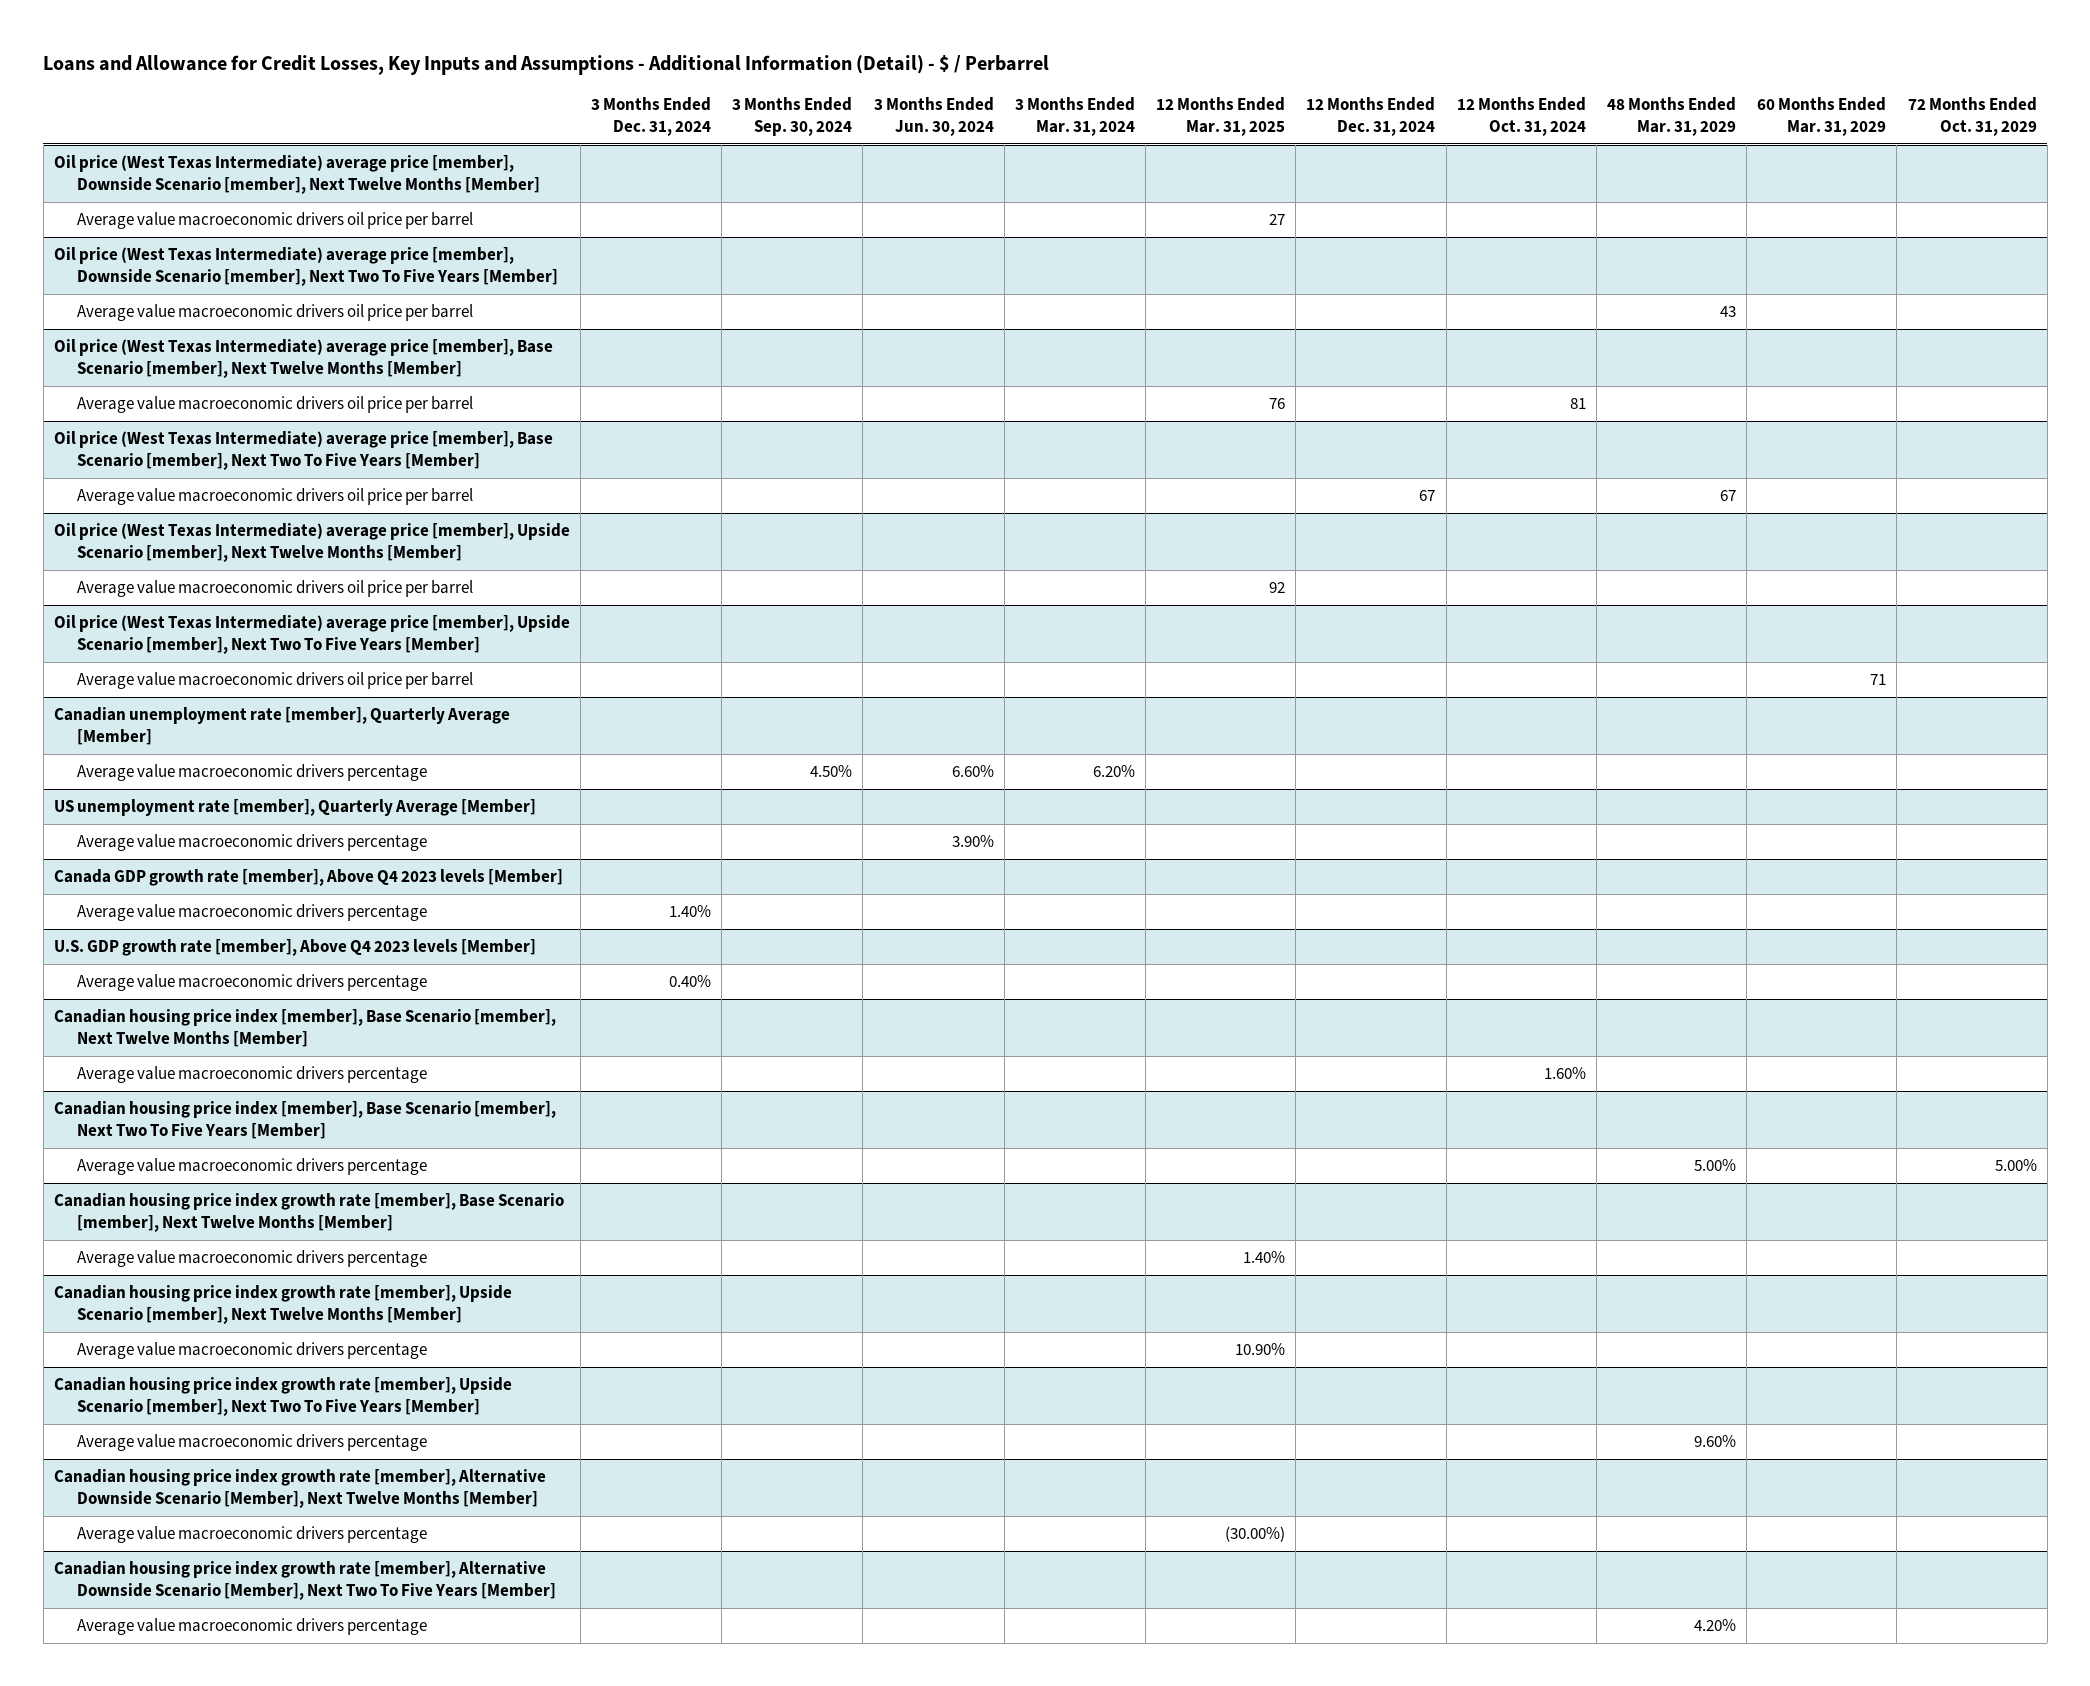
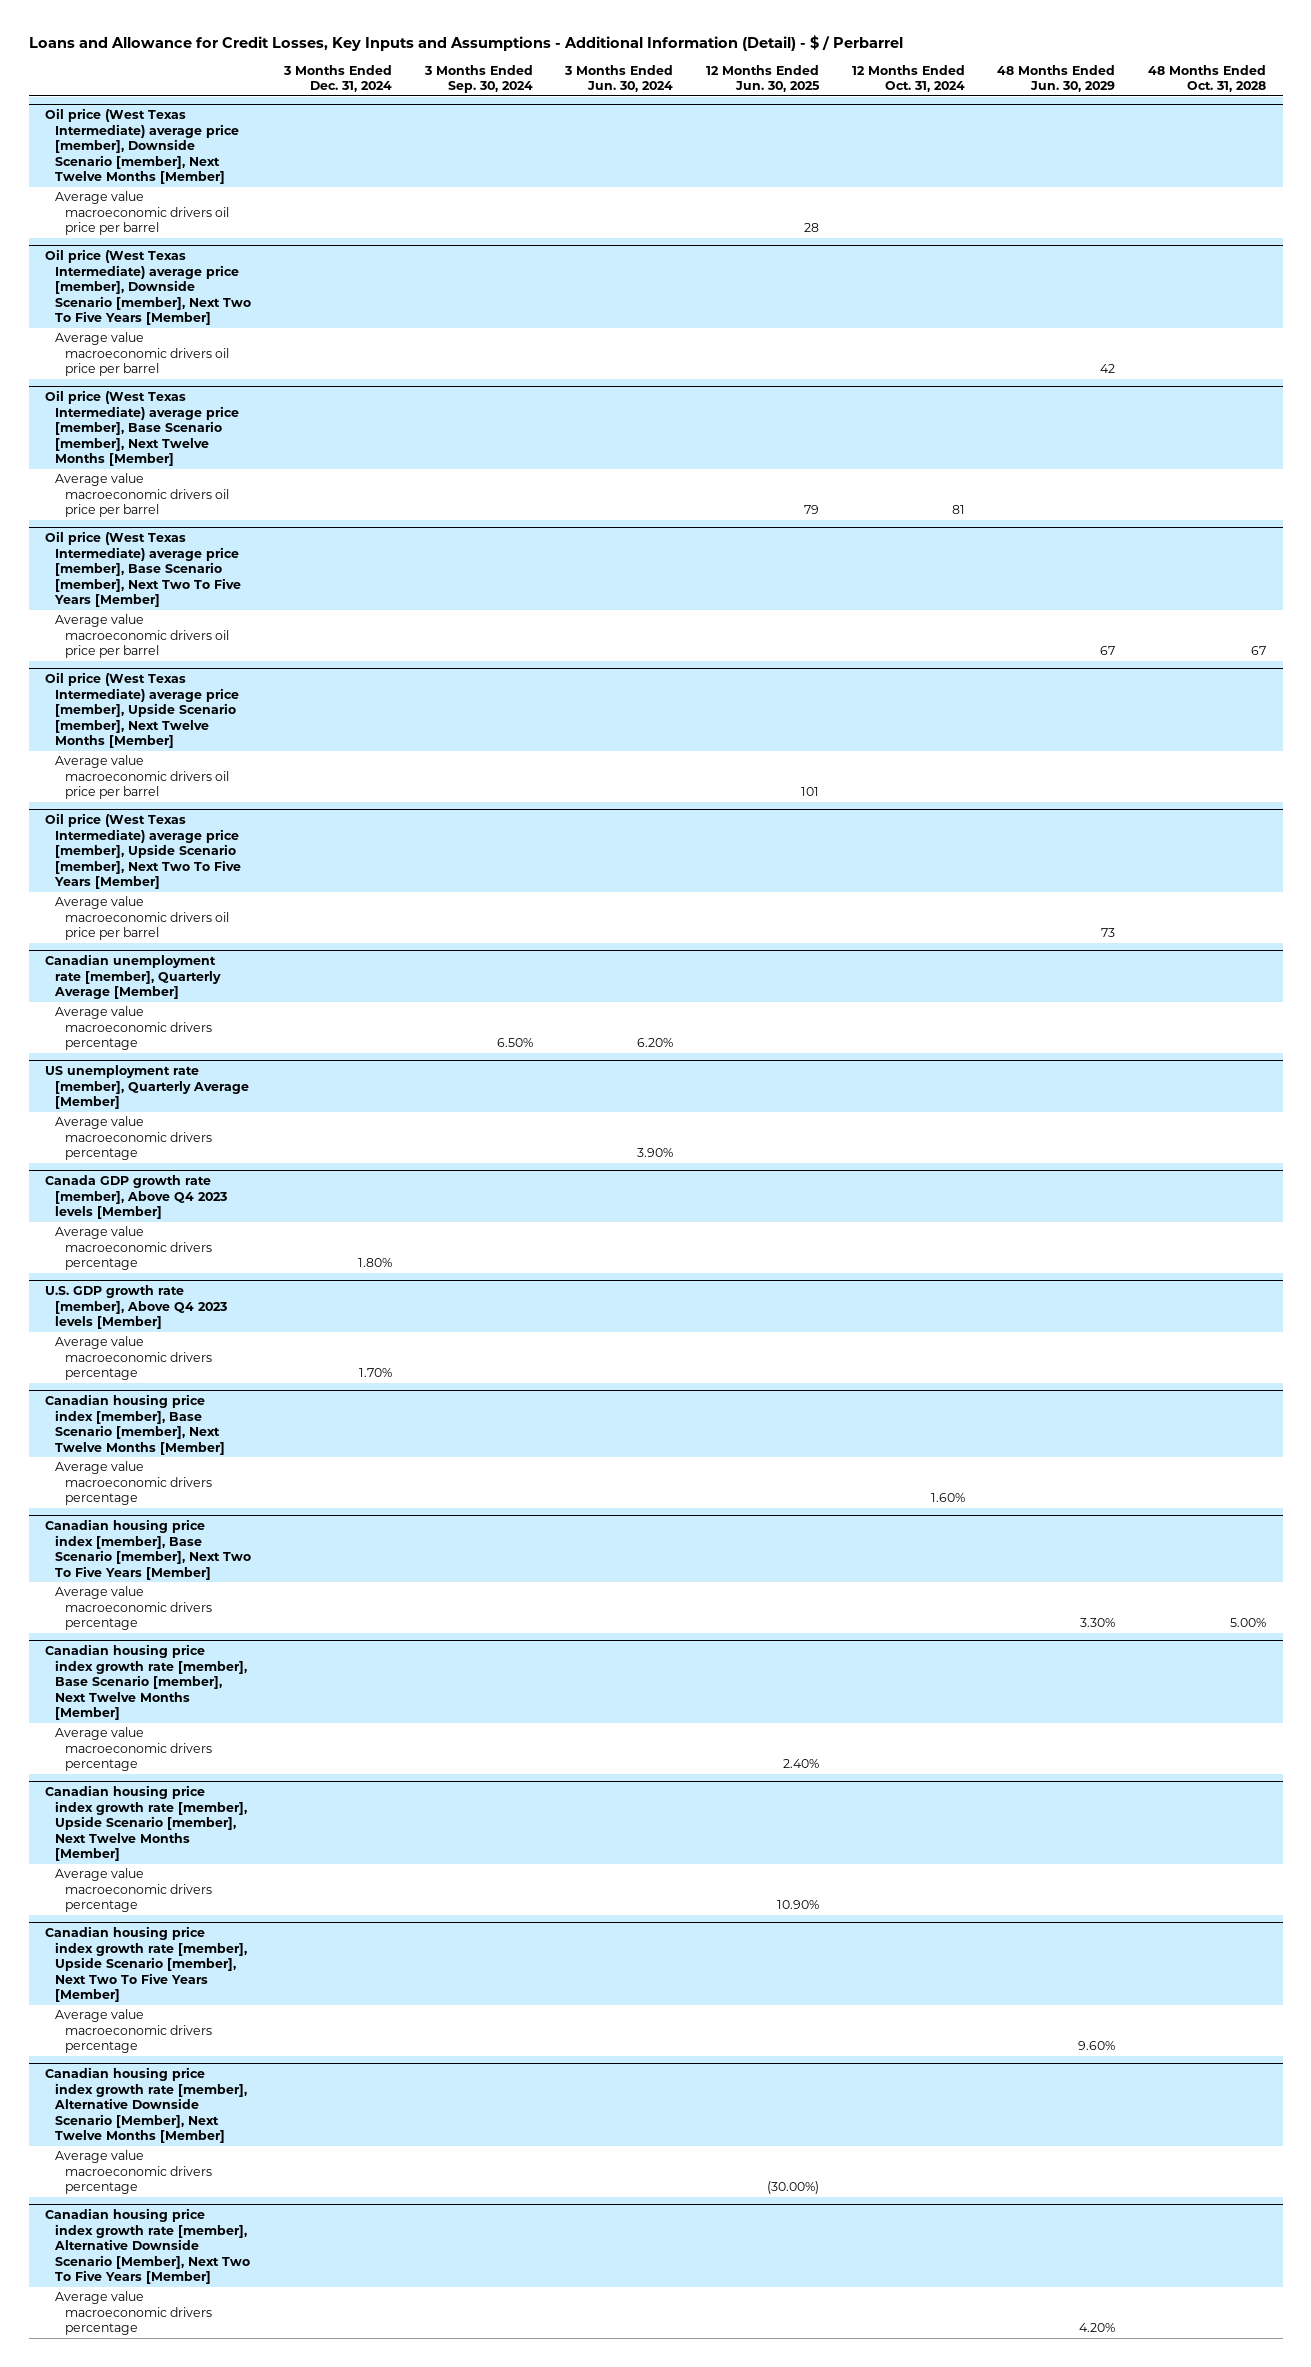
- | 3 Months Ended Dec. 31, 2024 | 3 Months Ended Sep. 30, 2024 | 3 Months Ended Jun. 30, 2024 | 3 Months Ended Mar. 31, 2024 | 12 Months Ended Mar. 31, 2025 | 12 Months Ended Dec. 31, 2024 | 12 Months Ended Oct. 31, 2024 | 48 Months Ended Mar. 31, 2029 | 60 Months Ended Mar. 31, 2029 | 72 Months Ended Oct. 31, 2029
+ | 3 Months Ended Dec. 31, 2024 | 3 Months Ended Sep. 30, 2024 | 3 Months Ended Jun. 30, 2024 | 12 Months Ended Jun. 30, 2025 | 12 Months Ended Oct. 31, 2024 | 48 Months Ended Jun. 30, 2029 | 48 Months Ended Oct. 31, 2028
@ Canadian unemployment rate [member], Quarterly Average [Member]
- Average value macroeconomic drivers percentage | | 4.50% | 6.60% | 6.20% | | | | | |
+ Average value macroeconomic drivers percentage | | 6.50% | 6.20% | | | |
@ Canada GDP growth rate [member], Above Q4 2023 levels [Member]
- Average value macroeconomic drivers percentage | 1.40% | | | | | | | | |
+ Average value macroeconomic drivers percentage | 1.80% | | | | | |
@ U.S. GDP growth rate [member], Above Q4 2023 levels [Member]
- Average value macroeconomic drivers percentage | 0.40% | | | | | | | | |
+ Average value macroeconomic drivers percentage | 1.70% | | | | | |

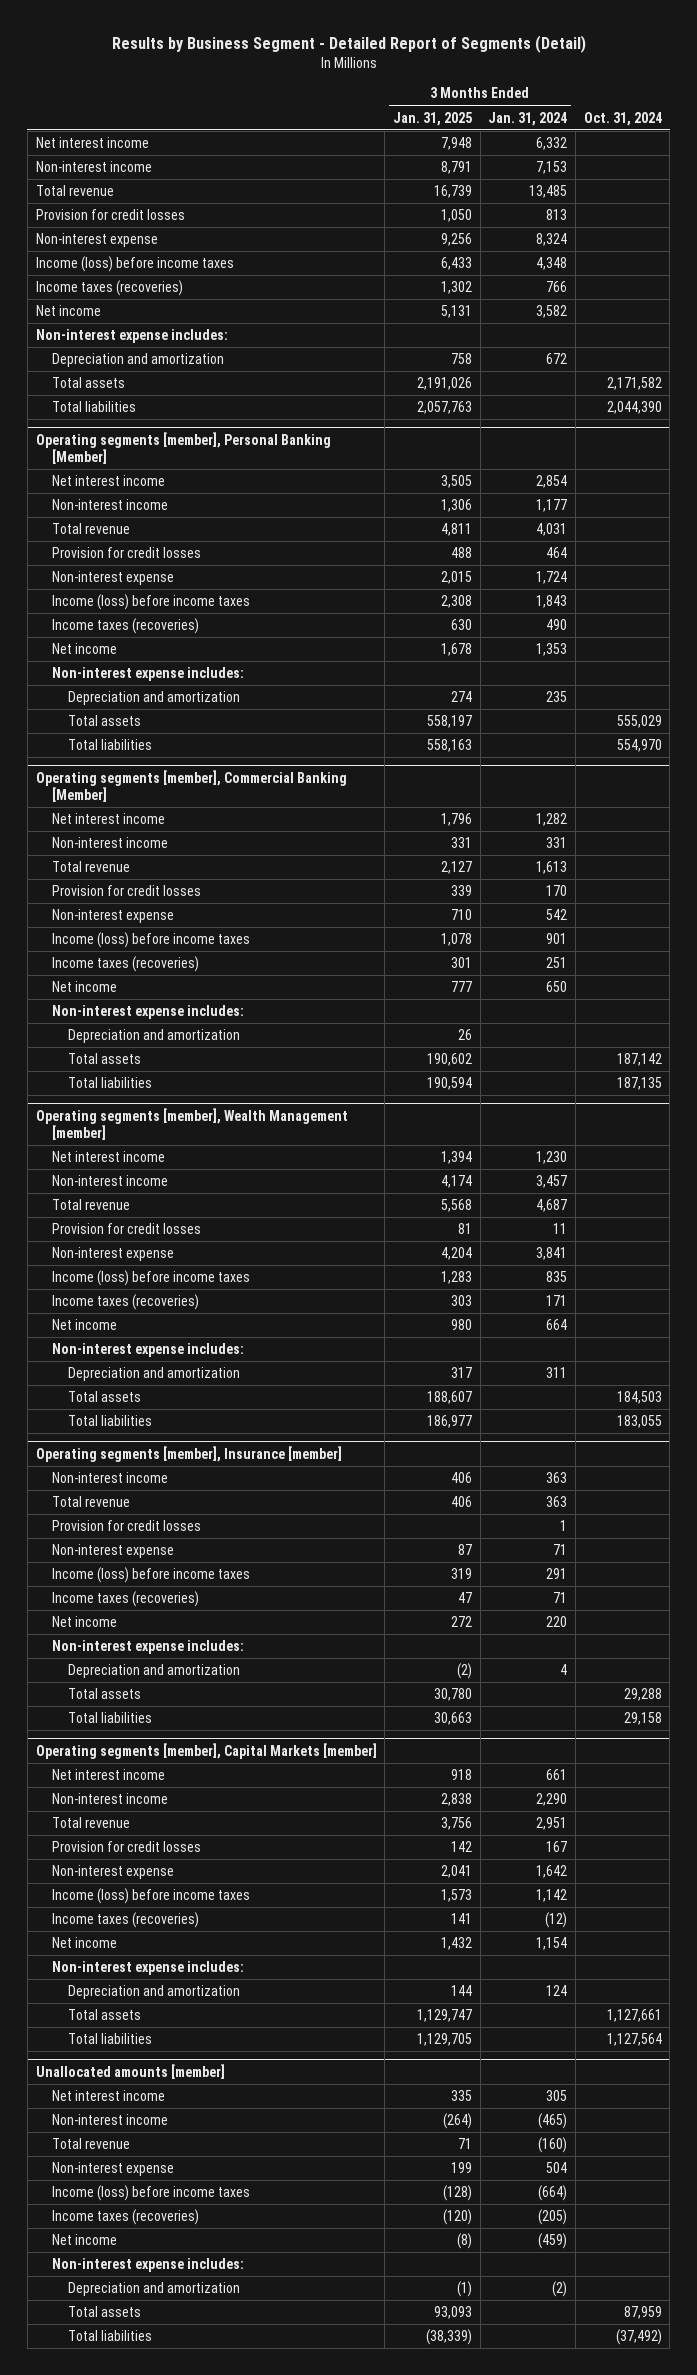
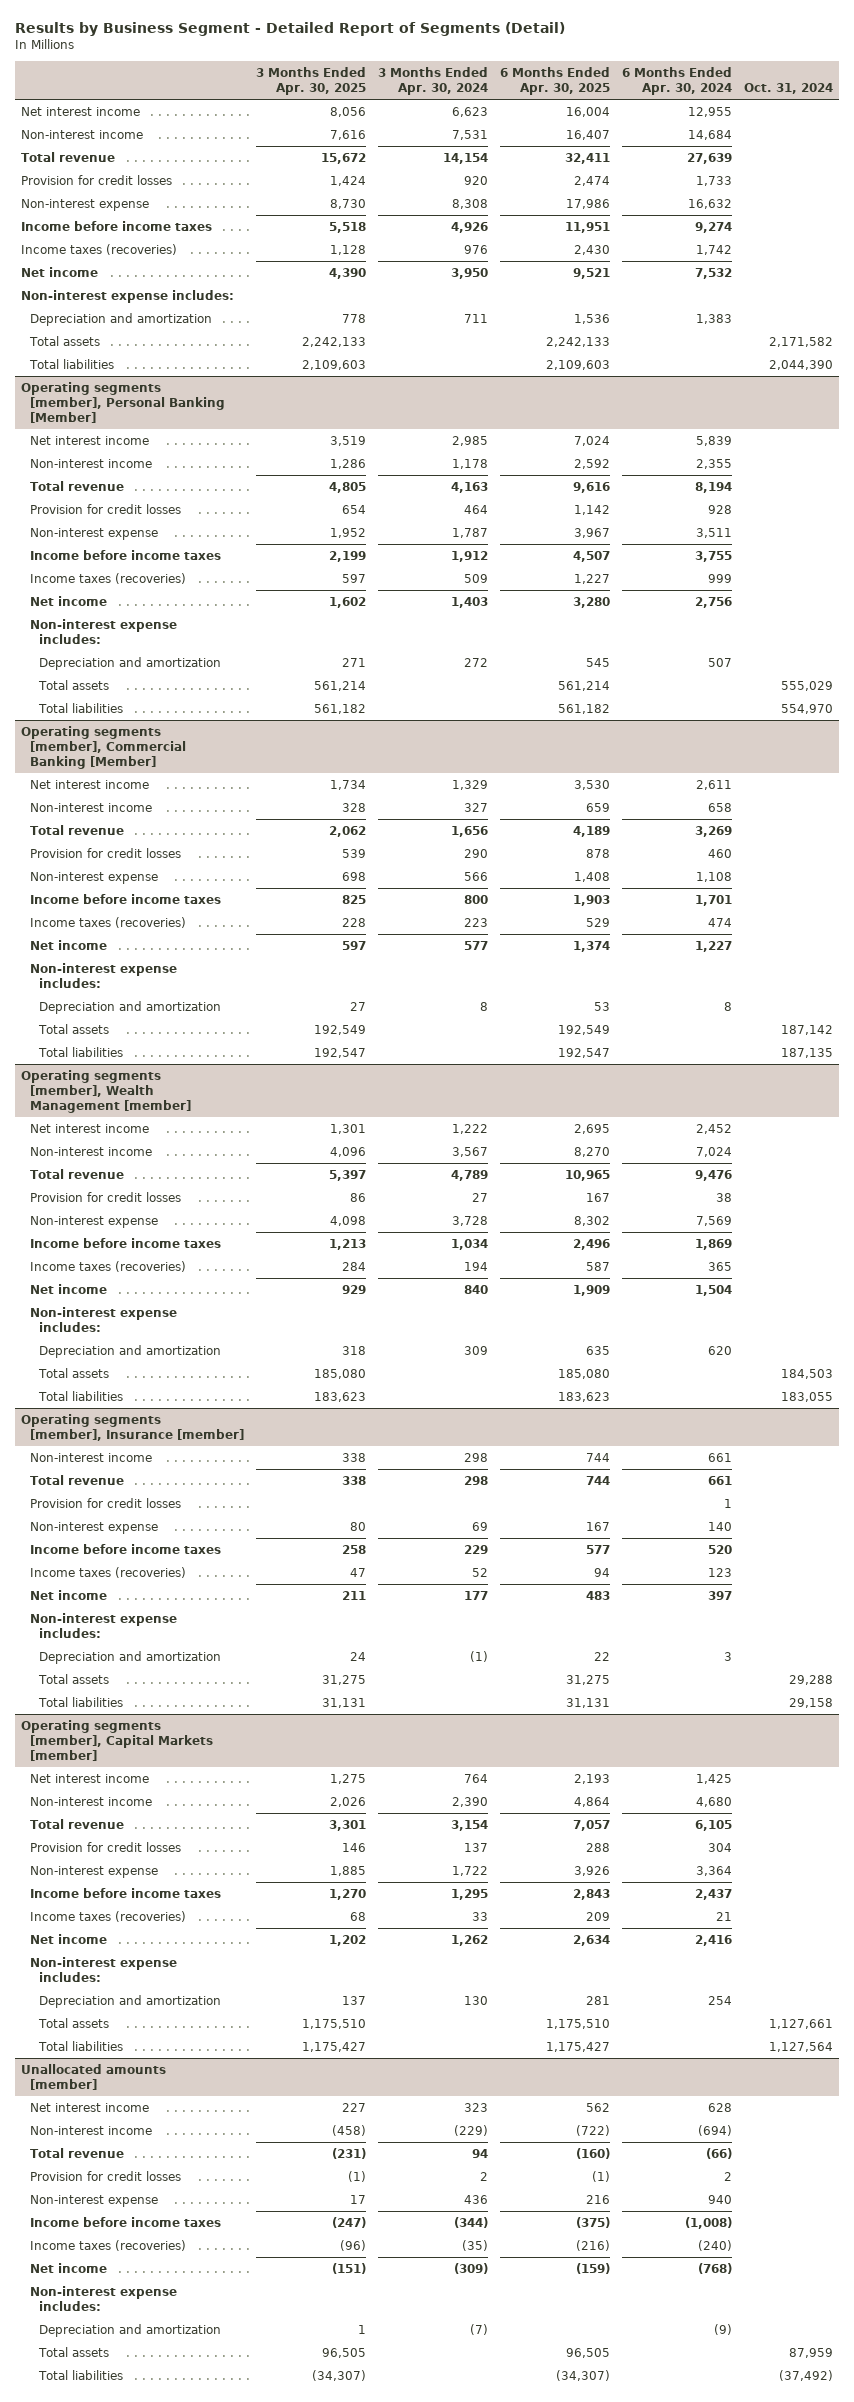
- | 3 Months Ended Jan. 31, 2025 | 3 Months Ended Jan. 31, 2024 | Oct. 31, 2024
+ | 3 Months Ended Apr. 30, 2025 | 3 Months Ended Apr. 30, 2024 | 6 Months Ended Apr. 30, 2025 | 6 Months Ended Apr. 30, 2024 | Oct. 31, 2024
- Income (loss) before income taxes | 6,433 | 4,348 |
+ Income before income taxes | 5,518 | 4,926 | 11,951 | 9,274 |
@ Operating segments [member], Personal Banking [Member]
- Income (loss) before income taxes | 2,308 | 1,843 |
+ Income before income taxes | 2,199 | 1,912 | 4,507 | 3,755 |
@ Operating segments [member], Commercial Banking [Member]
- Income (loss) before income taxes | 1,078 | 901 |
+ Income before income taxes | 825 | 800 | 1,903 | 1,701 |
@ Operating segments [member], Wealth Management [member]
- Income (loss) before income taxes | 1,283 | 835 |
+ Income before income taxes | 1,213 | 1,034 | 2,496 | 1,869 |
@ Operating segments [member], Insurance [member]
- Income (loss) before income taxes | 319 | 291 |
+ Income before income taxes | 258 | 229 | 577 | 520 |
@ Operating segments [member], Capital Markets [member]
- Income (loss) before income taxes | 1,573 | 1,142 |
+ Income before income taxes | 1,270 | 1,295 | 2,843 | 2,437 |
@ Unallocated amounts [member]
+ Provision for credit losses | (1) | 2 | (1) | 2 |
- Income (loss) before income taxes | (128) | (664) |
+ Income before income taxes | (247) | (344) | (375) | (1,008) |

